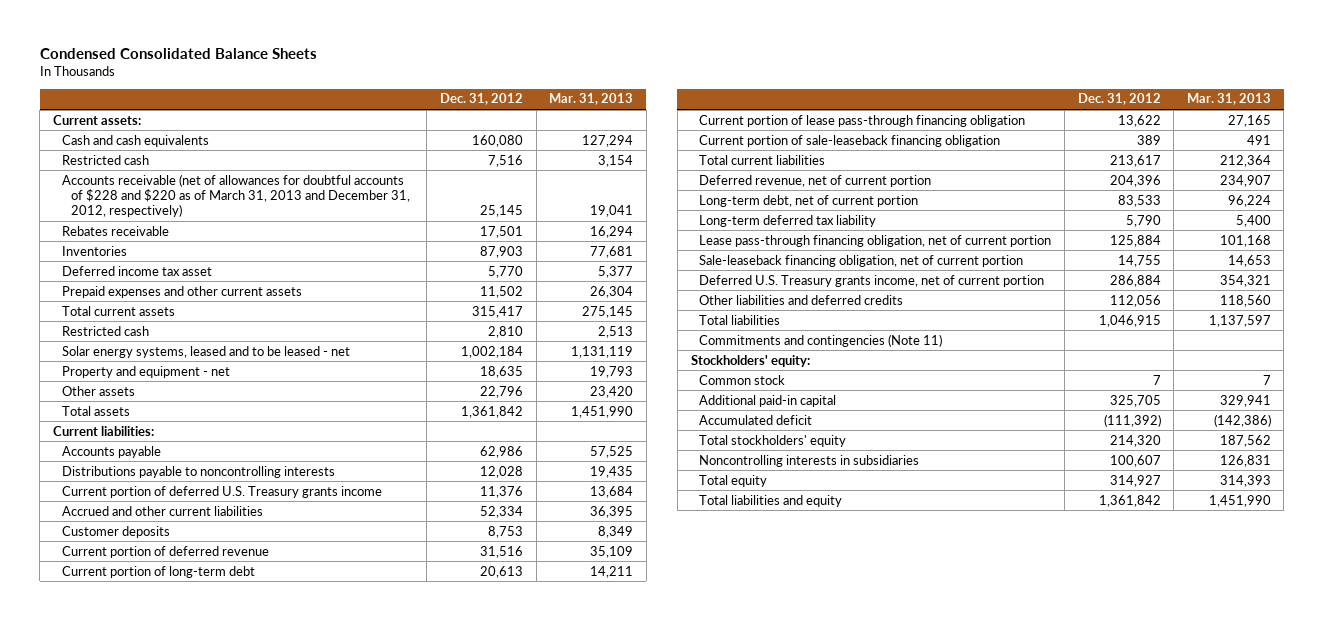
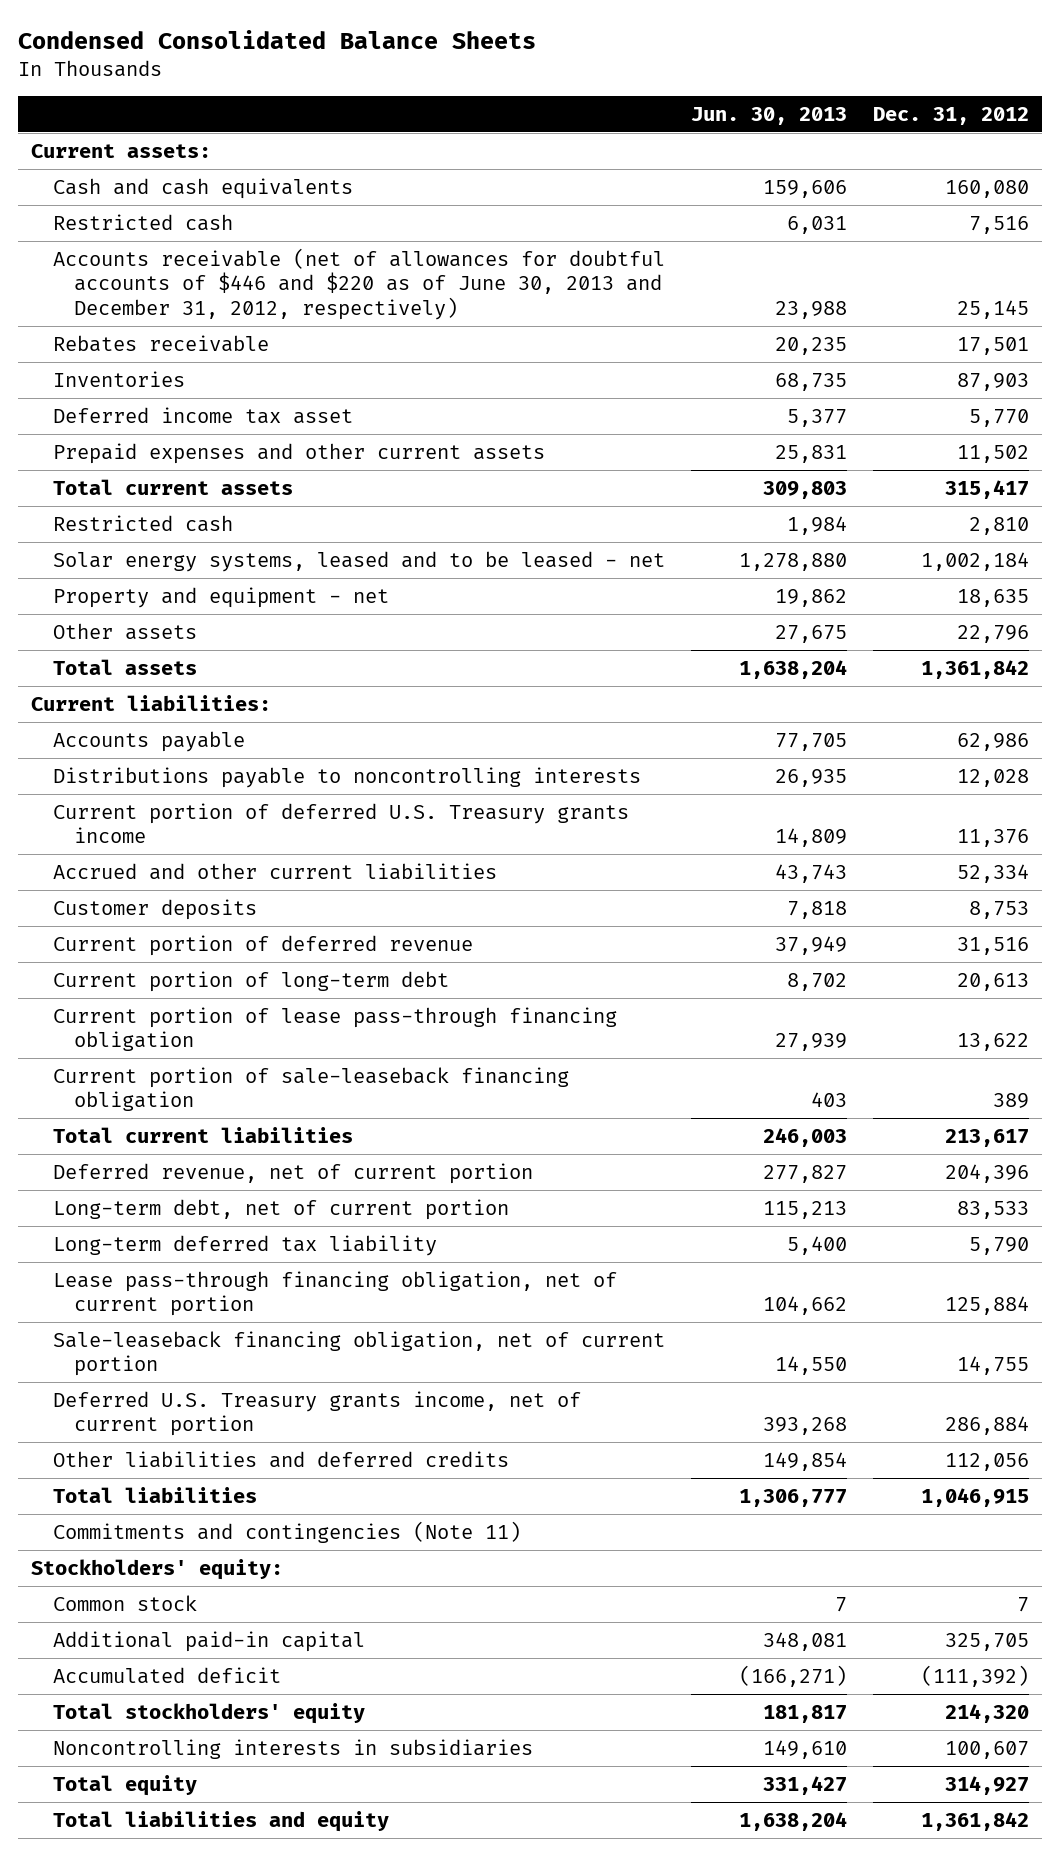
- | Dec. 31, 2012 | Mar. 31, 2013
+ | Jun. 30, 2013 | Dec. 31, 2012
- Accounts receivable (net of allowances for doubtful accounts of $228 and $220 as of March 31, 2013 and December 31, 2012, respectively) | 25,145 | 19,041
+ Accounts receivable (net of allowances for doubtful accounts of $446 and $220 as of June 30, 2013 and December 31, 2012, respectively) | 23,988 | 25,145

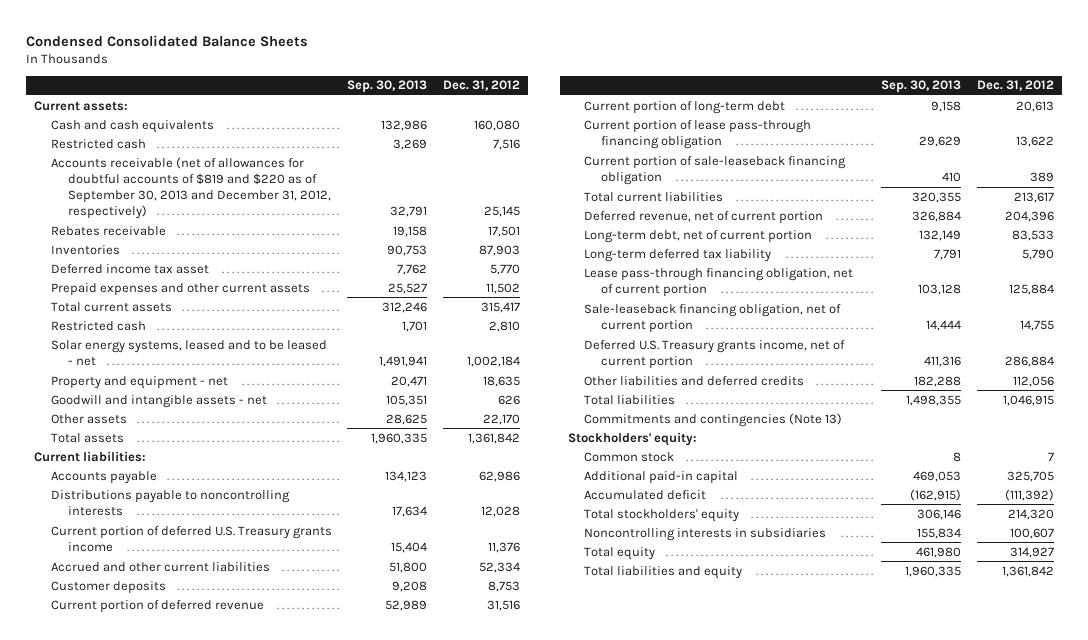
- | Jun. 30, 2013 | Dec. 31, 2012
+ | Sep. 30, 2013 | Dec. 31, 2012
- Accounts receivable (net of allowances for doubtful accounts of $446 and $220 as of June 30, 2013 and December 31, 2012, respectively) | 23,988 | 25,145
+ Accounts receivable (net of allowances for doubtful accounts of $819 and $220 as of September 30, 2013 and December 31, 2012, respectively) | 32,791 | 25,145
- Other assets | 27,675 | 22,796
+ Goodwill and intangible assets - net | 105,351 | 626
+ Other assets | 28,625 | 22,170
- Commitments and contingencies (Note 11)
+ Commitments and contingencies (Note 13)

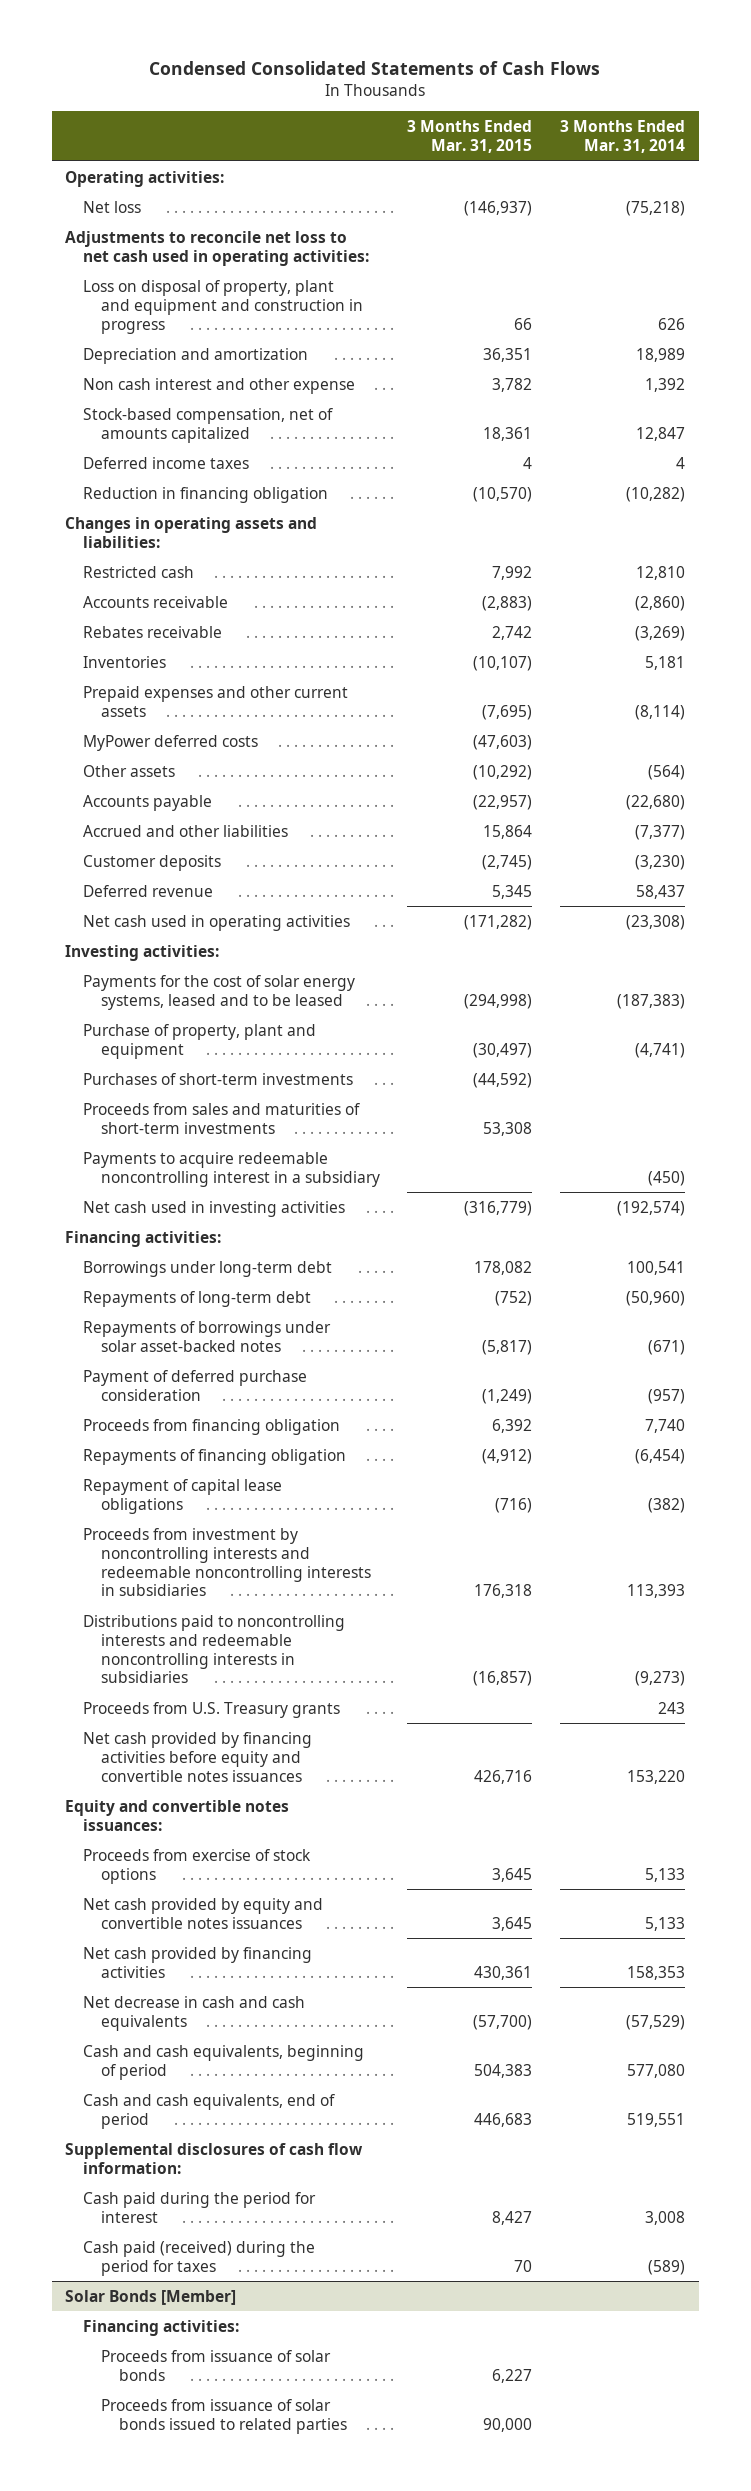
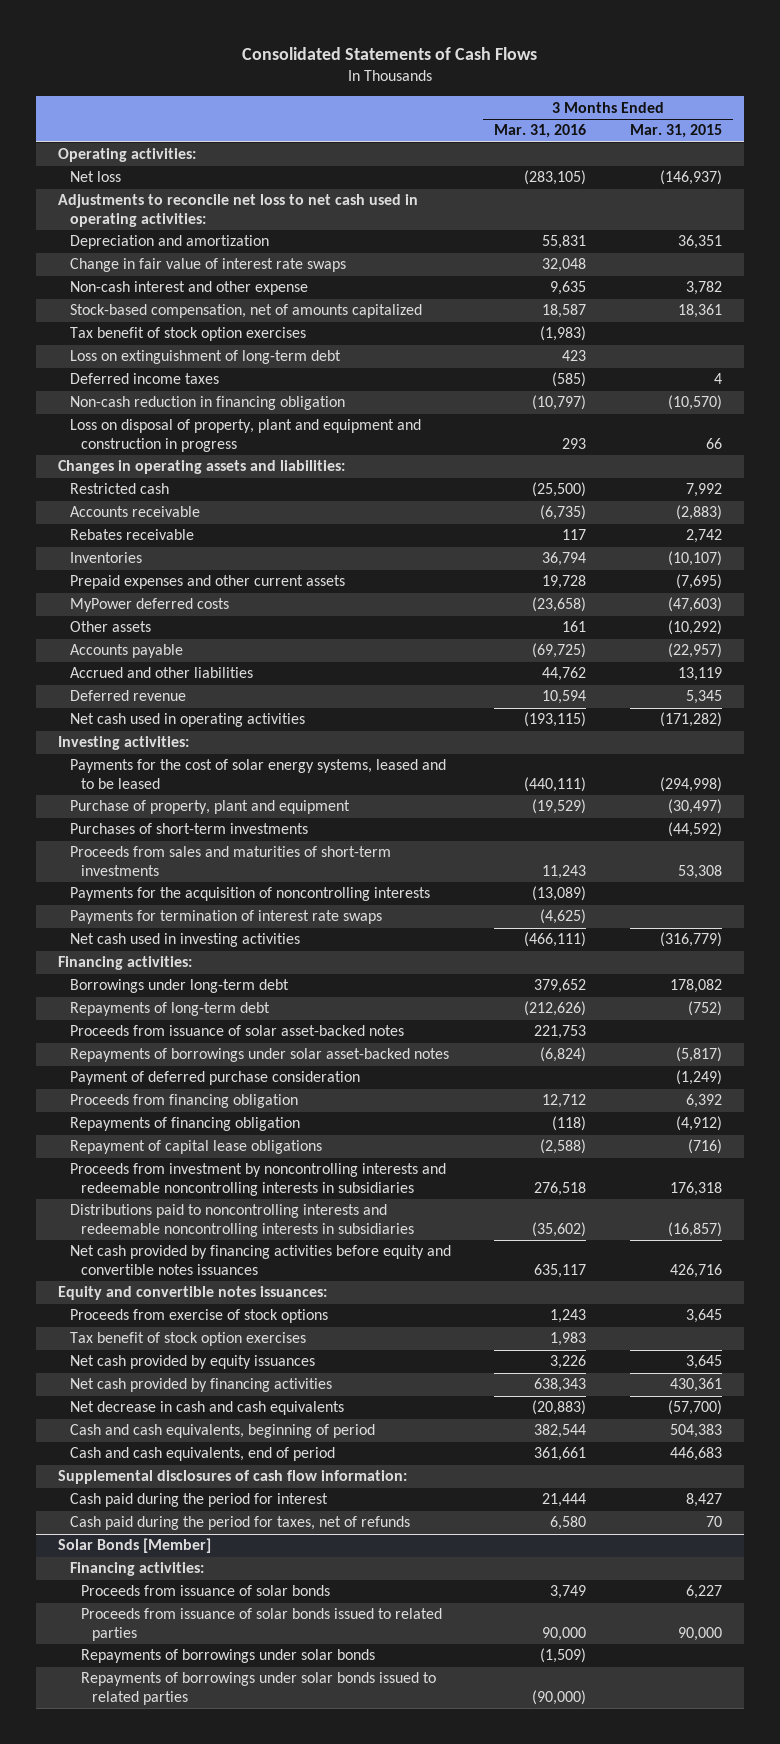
- Condensed Consolidated Statements of Cash Flows
+ Consolidated Statements of Cash Flows
- | 3 Months Ended Mar. 31, 2015 | 3 Months Ended Mar. 31, 2014
+ | 3 Months Ended Mar. 31, 2016 | 3 Months Ended Mar. 31, 2015
- Non cash interest and other expense | 3,782 | 1,392
+ Change in fair value of interest rate swaps | 32,048 |
+ Non-cash interest and other expense | 9,635 | 3,782
+ Tax benefit of stock option exercises | (1,983) |
+ Loss on extinguishment of long-term debt | 423 |
- Reduction in financing obligation | (10,570) | (10,282)
+ Non-cash reduction in financing obligation | (10,797) | (10,570)
moved down: Loss on disposal of property, plant and equipment and construction in progress | 293 | 66
- Accrued and other liabilities | 15,864 | (7,377)
- Customer deposits | (2,745) | (3,230)
+ Accrued and other liabilities | 44,762 | 13,119
- Payments to acquire redeemable noncontrolling interest in a subsidiary | | (450)
+ Payments for the acquisition of noncontrolling interests | (13,089) |
+ Payments for termination of interest rate swaps | (4,625) |
+ Proceeds from issuance of solar asset-backed notes | 221,753 |
- Proceeds from U.S. Treasury grants | | 243
- Net cash provided by equity and convertible notes issuances | 3,645 | 5,133
+ Tax benefit of stock option exercises | 1,983 |
+ Net cash provided by equity issuances | 3,226 | 3,645
- Cash paid (received) during the period for taxes | 70 | (589)
+ Cash paid during the period for taxes, net of refunds | 6,580 | 70
@ Solar Bonds [Member]
+ Repayments of borrowings under solar bonds | (1,509) |
+ Repayments of borrowings under solar bonds issued to related parties | (90,000) |

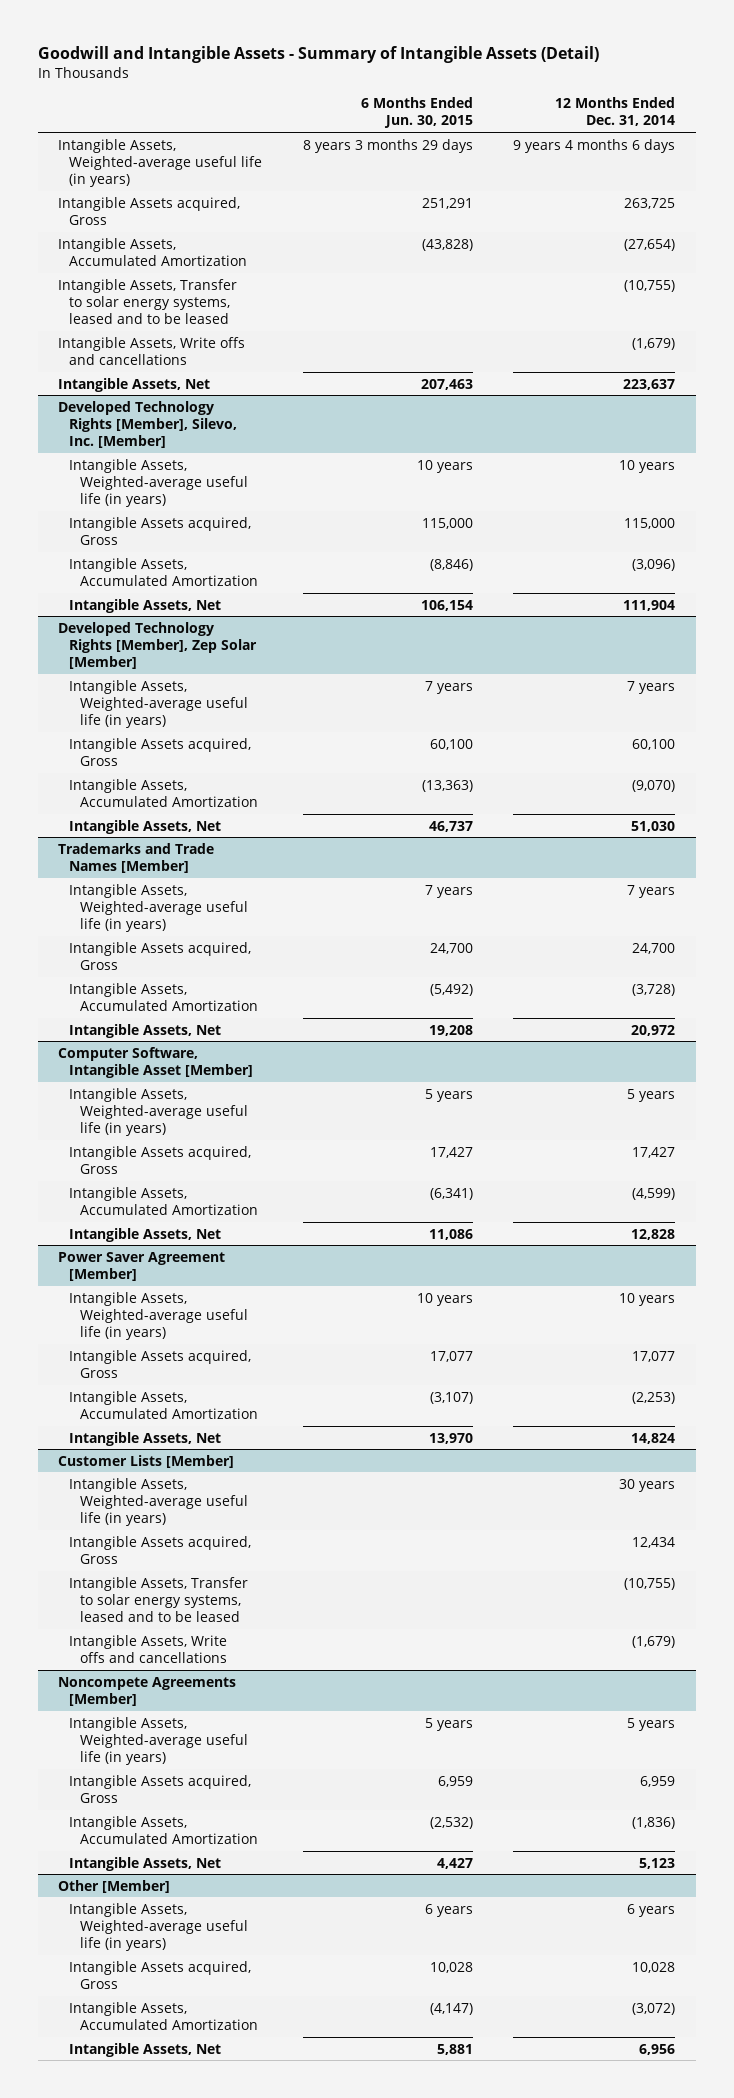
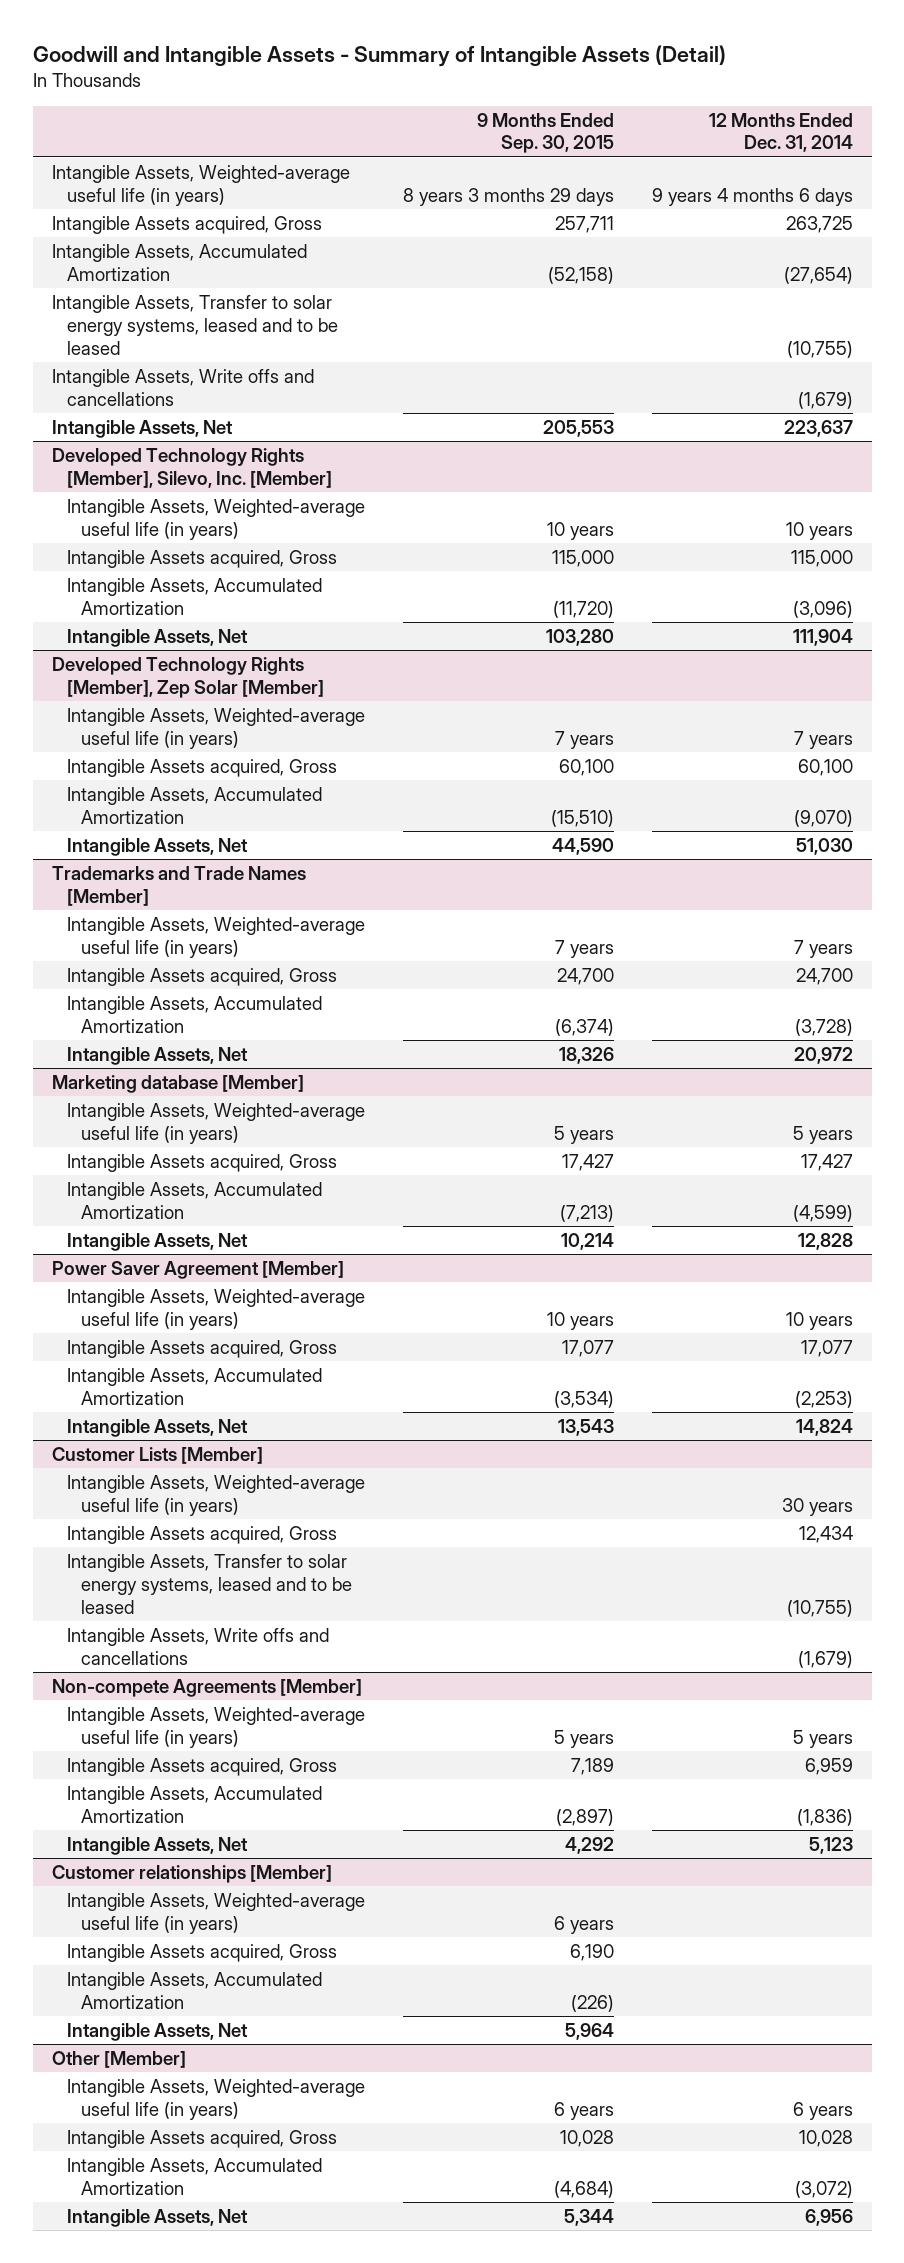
- | 6 Months Ended Jun. 30, 2015 | 12 Months Ended Dec. 31, 2014
+ | 9 Months Ended Sep. 30, 2015 | 12 Months Ended Dec. 31, 2014
- Computer Software, Intangible Asset [Member]
+ Marketing database [Member]
- Noncompete Agreements [Member]
+ Non-compete Agreements [Member]
+ Customer relationships [Member]
+ Intangible Assets, Weighted-average useful life (in years) | 6 years |
+ Intangible Assets acquired, Gross | 6,190 |
+ Intangible Assets, Accumulated Amortization | (226) |
+ Intangible Assets, Net | 5,964 |

